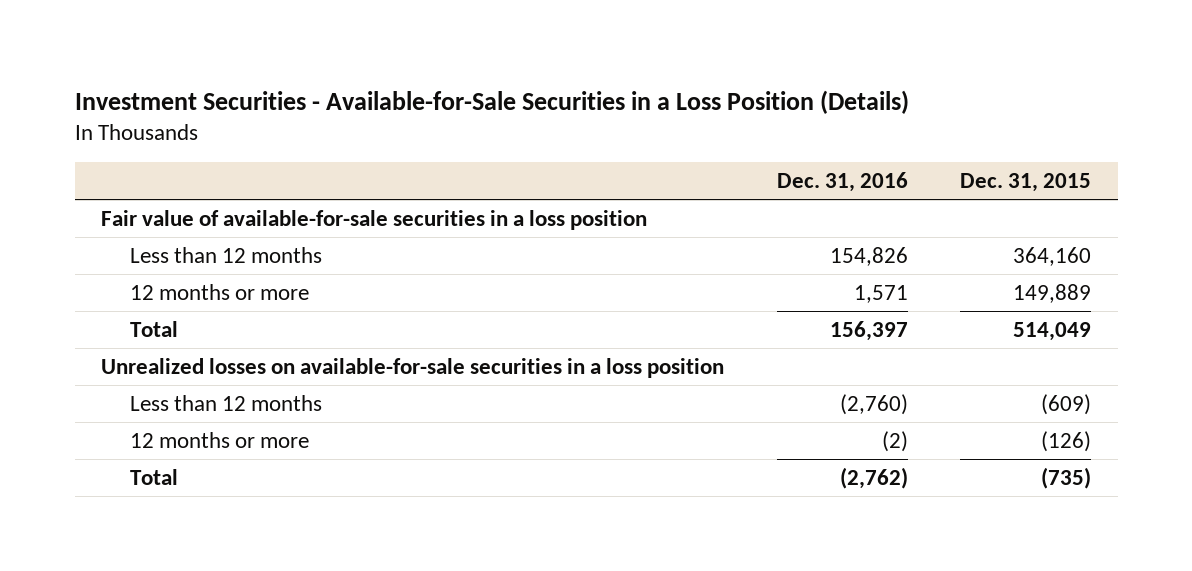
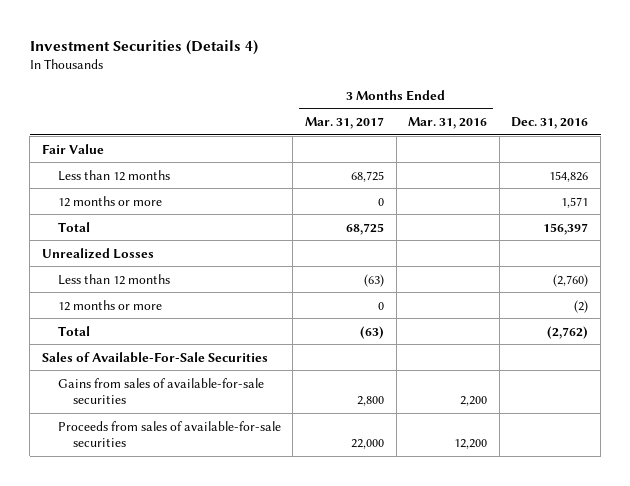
- Investment Securities - Available-for-Sale Securities in a Loss Position (Details)
+ Investment Securities (Details 4)
- | Dec. 31, 2016 | Dec. 31, 2015
+ | 3 Months Ended Mar. 31, 2017 | 3 Months Ended Mar. 31, 2016 | Dec. 31, 2016
- Fair value of available-for-sale securities in a loss position
+ Fair Value
- Unrealized losses on available-for-sale securities in a loss position
+ Unrealized Losses
+ Sales of Available-For-Sale Securities
+ Gains from sales of available-for-sale securities | 2,800 | 2,200 |
+ Proceeds from sales of available-for-sale securities | 22,000 | 12,200 |

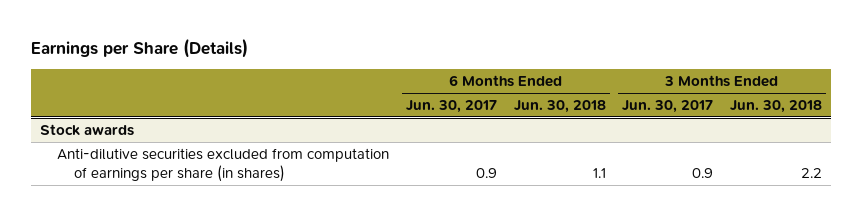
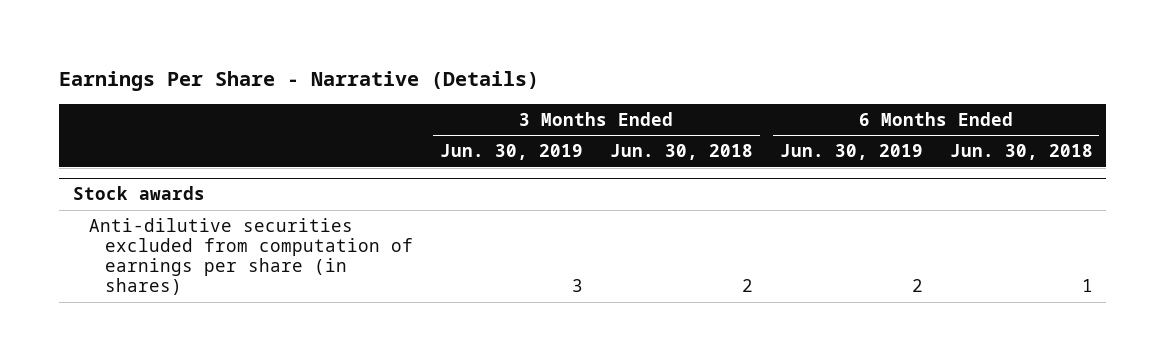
- Earnings per Share (Details)
+ Earnings Per Share - Narrative (Details)
- | 6 Months Ended Jun. 30, 2017 | 6 Months Ended Jun. 30, 2018 | 3 Months Ended Jun. 30, 2017 | 3 Months Ended Jun. 30, 2018
+ | 3 Months Ended Jun. 30, 2019 | 3 Months Ended Jun. 30, 2018 | 6 Months Ended Jun. 30, 2019 | 6 Months Ended Jun. 30, 2018
@ Stock awards
- Anti-dilutive securities excluded from computation of earnings per share (in shares) | 0.9 | 1.1 | 0.9 | 2.2
+ Anti-dilutive securities excluded from computation of earnings per share (in shares) | 3 | 2 | 2 | 1

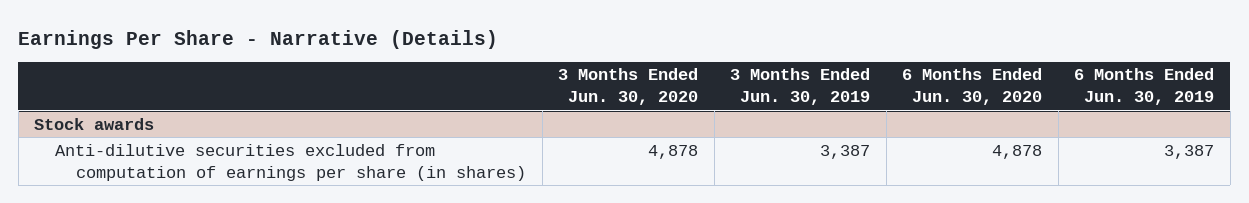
- | 3 Months Ended Jun. 30, 2019 | 3 Months Ended Jun. 30, 2018 | 6 Months Ended Jun. 30, 2019 | 6 Months Ended Jun. 30, 2018
+ | 3 Months Ended Jun. 30, 2020 | 3 Months Ended Jun. 30, 2019 | 6 Months Ended Jun. 30, 2020 | 6 Months Ended Jun. 30, 2019
@ Stock awards
- Anti-dilutive securities excluded from computation of earnings per share (in shares) | 3 | 2 | 2 | 1
+ Anti-dilutive securities excluded from computation of earnings per share (in shares) | 4,878 | 3,387 | 4,878 | 3,387

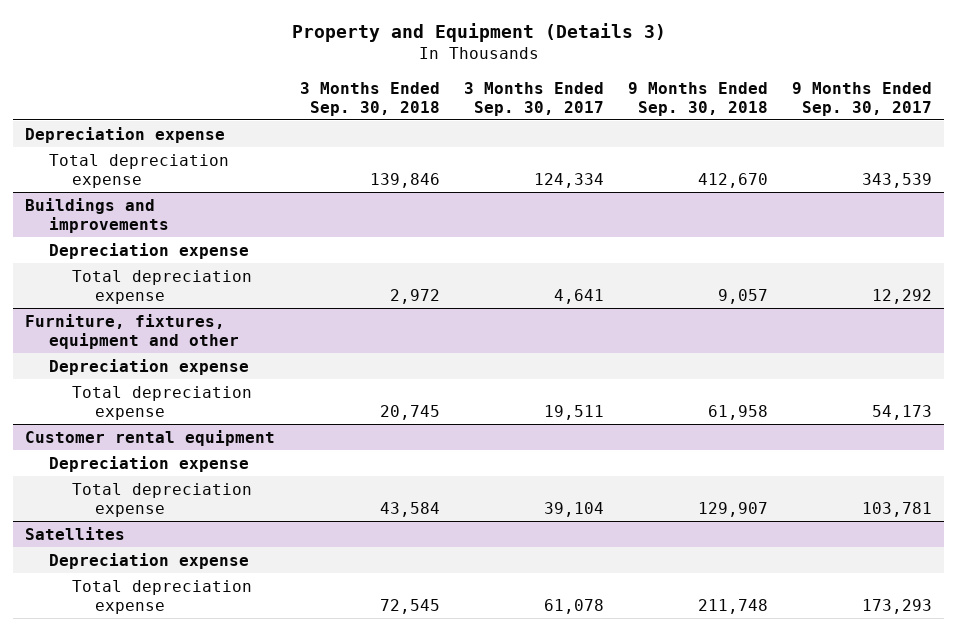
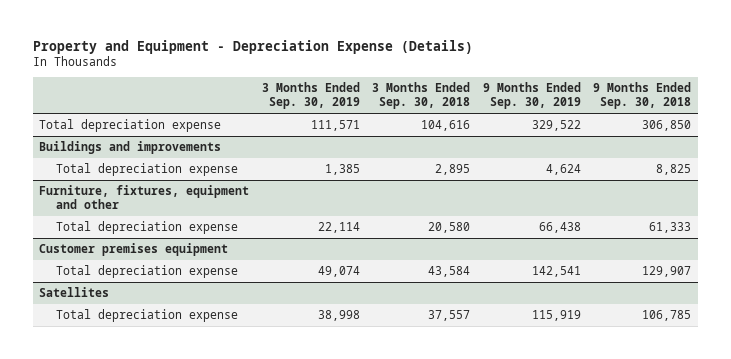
- Property and Equipment (Details 3)
+ Property and Equipment - Depreciation Expense (Details)
- | 3 Months Ended Sep. 30, 2018 | 3 Months Ended Sep. 30, 2017 | 9 Months Ended Sep. 30, 2018 | 9 Months Ended Sep. 30, 2017
+ | 3 Months Ended Sep. 30, 2019 | 3 Months Ended Sep. 30, 2018 | 9 Months Ended Sep. 30, 2019 | 9 Months Ended Sep. 30, 2018
- Depreciation expense
- Total depreciation expense | 139,846 | 124,334 | 412,670 | 343,539
+ Total depreciation expense | 111,571 | 104,616 | 329,522 | 306,850
@ Buildings and improvements
- Depreciation expense
- Total depreciation expense | 2,972 | 4,641 | 9,057 | 12,292
+ Total depreciation expense | 1,385 | 2,895 | 4,624 | 8,825
@ Furniture, fixtures, equipment and other
- Depreciation expense
- Total depreciation expense | 20,745 | 19,511 | 61,958 | 54,173
- Customer rental equipment
- Depreciation expense
@ Furniture, fixtures, equipment and other
+ Total depreciation expense | 22,114 | 20,580 | 66,438 | 61,333
+ Customer premises equipment
@ Satellites
- Depreciation expense
- Total depreciation expense | 72,545 | 61,078 | 211,748 | 173,293
+ Total depreciation expense | 38,998 | 37,557 | 115,919 | 106,785

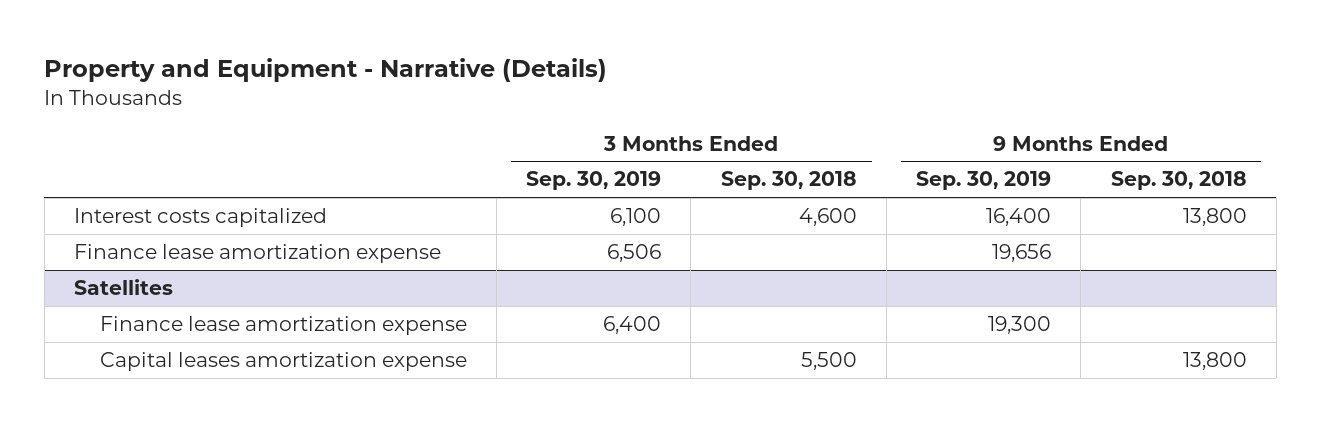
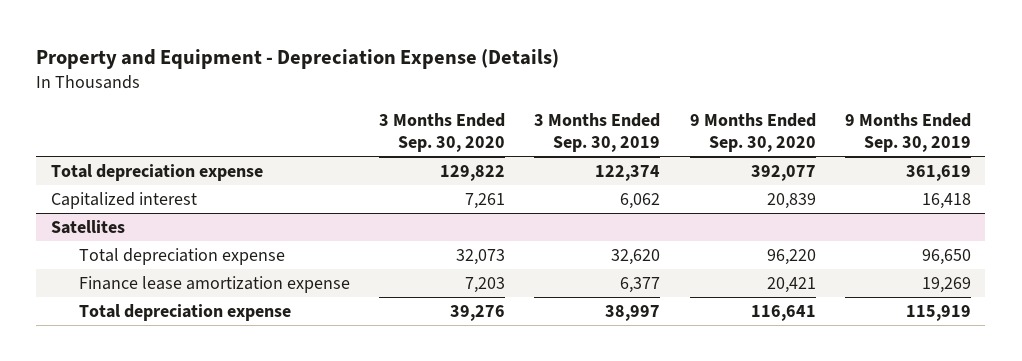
- Property and Equipment - Narrative (Details)
+ Property and Equipment - Depreciation Expense (Details)
- | 3 Months Ended Sep. 30, 2019 | 3 Months Ended Sep. 30, 2018 | 9 Months Ended Sep. 30, 2019 | 9 Months Ended Sep. 30, 2018
+ | 3 Months Ended Sep. 30, 2020 | 3 Months Ended Sep. 30, 2019 | 9 Months Ended Sep. 30, 2020 | 9 Months Ended Sep. 30, 2019
- Interest costs capitalized | 6,100 | 4,600 | 16,400 | 13,800
- Finance lease amortization expense | 6,506 | | 19,656 |
+ Total depreciation expense | 129,822 | 122,374 | 392,077 | 361,619
+ Capitalized interest | 7,261 | 6,062 | 20,839 | 16,418
@ Satellites
- Finance lease amortization expense | 6,400 | | 19,300 |
- Capital leases amortization expense | | 5,500 | | 13,800
+ Total depreciation expense | 32,073 | 32,620 | 96,220 | 96,650
+ Finance lease amortization expense | 7,203 | 6,377 | 20,421 | 19,269
+ Total depreciation expense | 39,276 | 38,997 | 116,641 | 115,919

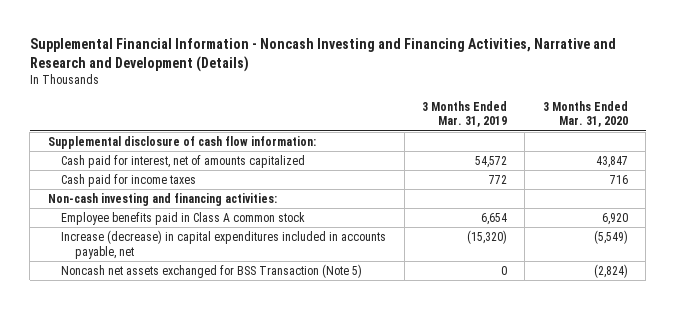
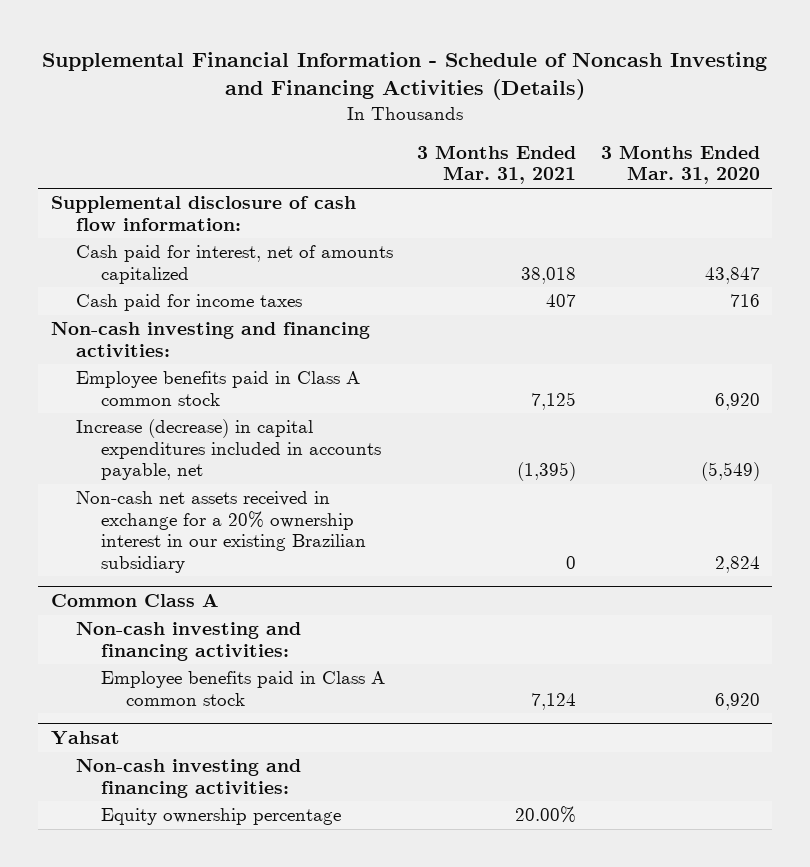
- Supplemental Financial Information - Noncash Investing and Financing Activities, Narrative and Research and Development (Details)
+ Supplemental Financial Information - Schedule of Noncash Investing and Financing Activities (Details)
- | 3 Months Ended Mar. 31, 2019 | 3 Months Ended Mar. 31, 2020
+ | 3 Months Ended Mar. 31, 2021 | 3 Months Ended Mar. 31, 2020
- Noncash net assets exchanged for BSS Transaction (Note 5) | 0 | (2,824)
+ Non-cash net assets received in exchange for a 20% ownership interest in our existing Brazilian subsidiary | 0 | 2,824
+ Common Class A
+ Non-cash investing and financing activities:
+ Employee benefits paid in Class A common stock | 7,124 | 6,920
+ Yahsat
+ Non-cash investing and financing activities:
+ Equity ownership percentage | 20.00% |

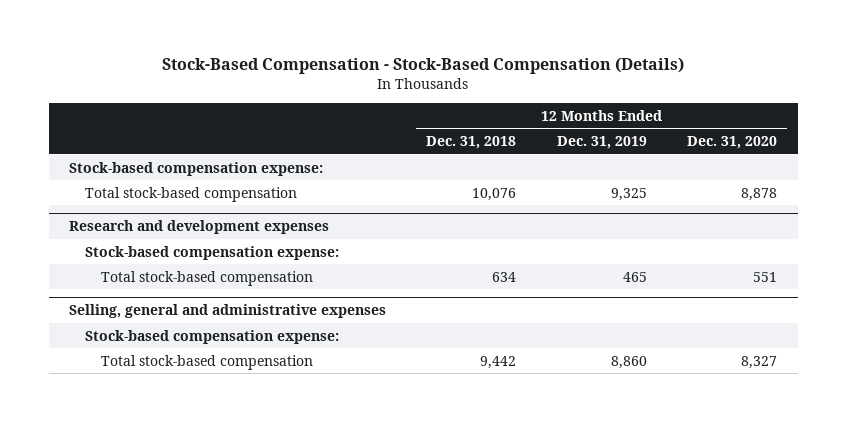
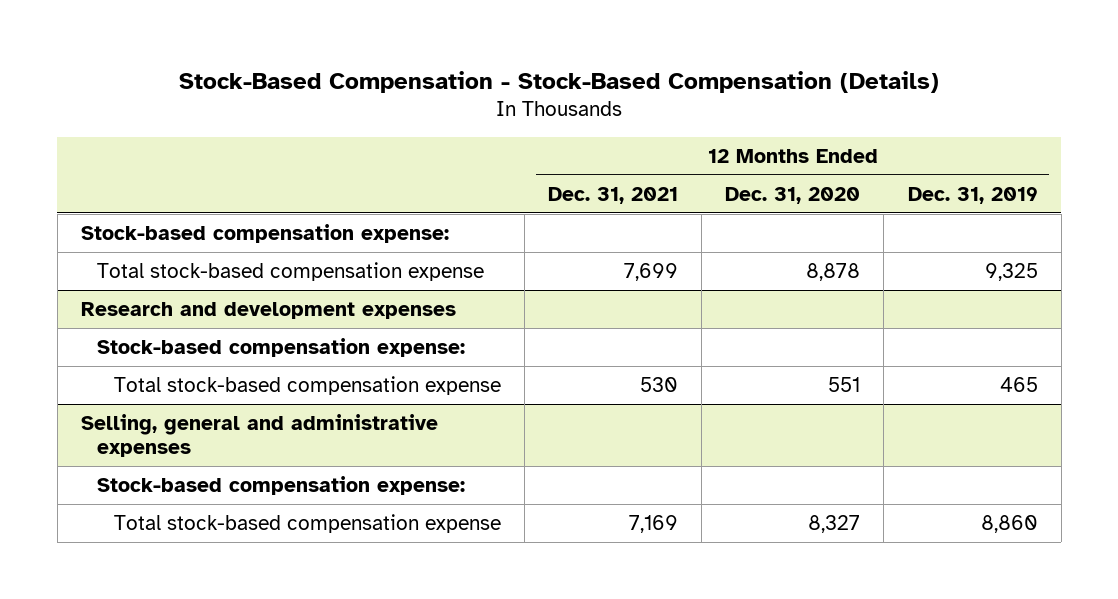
- | 12 Months Ended Dec. 31, 2018 | 12 Months Ended Dec. 31, 2019 | 12 Months Ended Dec. 31, 2020
+ | 12 Months Ended Dec. 31, 2021 | 12 Months Ended Dec. 31, 2020 | 12 Months Ended Dec. 31, 2019
- Total stock-based compensation | 10,076 | 9,325 | 8,878
+ Total stock-based compensation expense | 7,699 | 8,878 | 9,325
@ Research and development expenses
- Total stock-based compensation | 634 | 465 | 551
+ Total stock-based compensation expense | 530 | 551 | 465
@ Selling, general and administrative expenses
- Total stock-based compensation | 9,442 | 8,860 | 8,327
+ Total stock-based compensation expense | 7,169 | 8,327 | 8,860

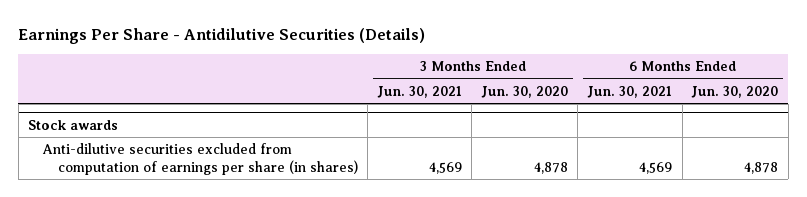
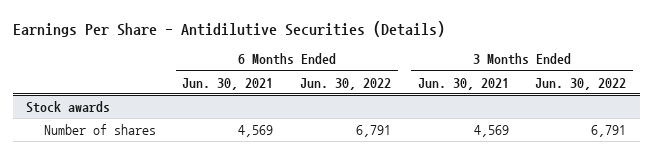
- | 3 Months Ended Jun. 30, 2021 | 3 Months Ended Jun. 30, 2020 | 6 Months Ended Jun. 30, 2021 | 6 Months Ended Jun. 30, 2020
+ | 6 Months Ended Jun. 30, 2021 | 6 Months Ended Jun. 30, 2022 | 3 Months Ended Jun. 30, 2021 | 3 Months Ended Jun. 30, 2022
@ Stock awards
- Anti-dilutive securities excluded from computation of earnings per share (in shares) | 4,569 | 4,878 | 4,569 | 4,878
+ Number of shares | 4,569 | 6,791 | 4,569 | 6,791

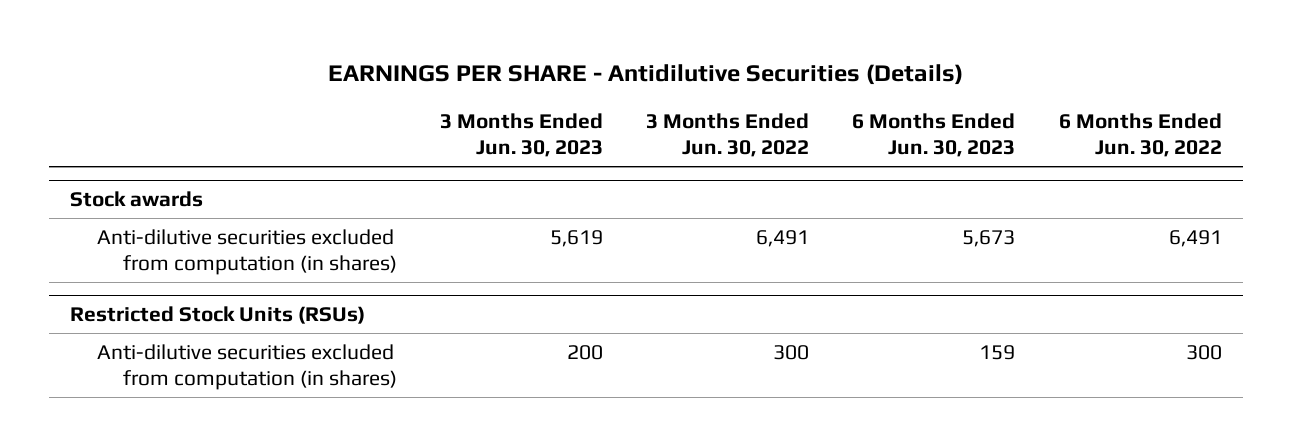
- Earnings Per Share - Antidilutive Securities (Details)
+ EARNINGS PER SHARE - Antidilutive Securities (Details)
- | 6 Months Ended Jun. 30, 2021 | 6 Months Ended Jun. 30, 2022 | 3 Months Ended Jun. 30, 2021 | 3 Months Ended Jun. 30, 2022
+ | 3 Months Ended Jun. 30, 2023 | 3 Months Ended Jun. 30, 2022 | 6 Months Ended Jun. 30, 2023 | 6 Months Ended Jun. 30, 2022
@ Stock awards
- Number of shares | 4,569 | 6,791 | 4,569 | 6,791
+ Anti-dilutive securities excluded from computation (in shares) | 5,619 | 6,491 | 5,673 | 6,491
+ Restricted Stock Units (RSUs)
+ Anti-dilutive securities excluded from computation (in shares) | 200 | 300 | 159 | 300

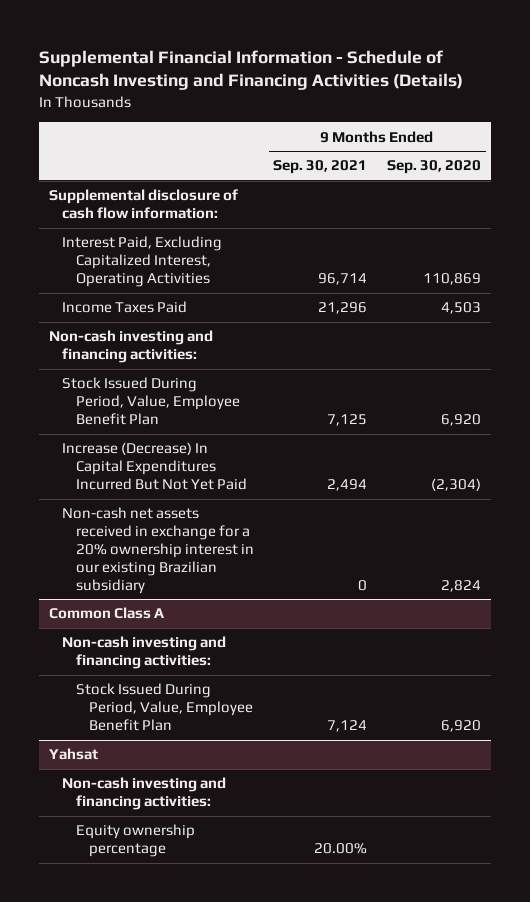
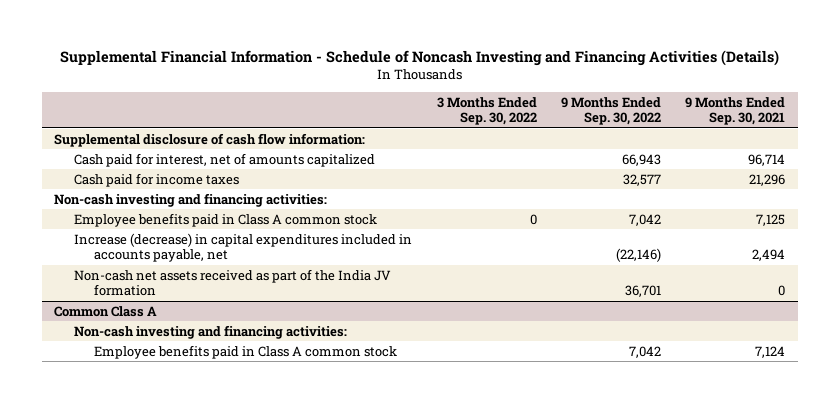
- | 9 Months Ended Sep. 30, 2021 | 9 Months Ended Sep. 30, 2020
+ | 3 Months Ended Sep. 30, 2022 | 9 Months Ended Sep. 30, 2022 | 9 Months Ended Sep. 30, 2021
- Interest Paid, Excluding Capitalized Interest, Operating Activities | 96,714 | 110,869
- Income Taxes Paid | 21,296 | 4,503
+ Cash paid for interest, net of amounts capitalized | | 66,943 | 96,714
+ Cash paid for income taxes | | 32,577 | 21,296
- Stock Issued During Period, Value, Employee Benefit Plan | 7,125 | 6,920
- Increase (Decrease) In Capital Expenditures Incurred But Not Yet Paid | 2,494 | (2,304)
- Non-cash net assets received in exchange for a 20% ownership interest in our existing Brazilian subsidiary | 0 | 2,824
+ Employee benefits paid in Class A common stock | 0 | 7,042 | 7,125
+ Increase (decrease) in capital expenditures included in accounts payable, net | | (22,146) | 2,494
+ Non-cash net assets received as part of the India JV formation | | 36,701 | 0
@ Common Class A
- Stock Issued During Period, Value, Employee Benefit Plan | 7,124 | 6,920
- Yahsat
- Non-cash investing and financing activities:
- Equity ownership percentage | 20.00% |
@ Common Class A
+ Employee benefits paid in Class A common stock | | 7,042 | 7,124

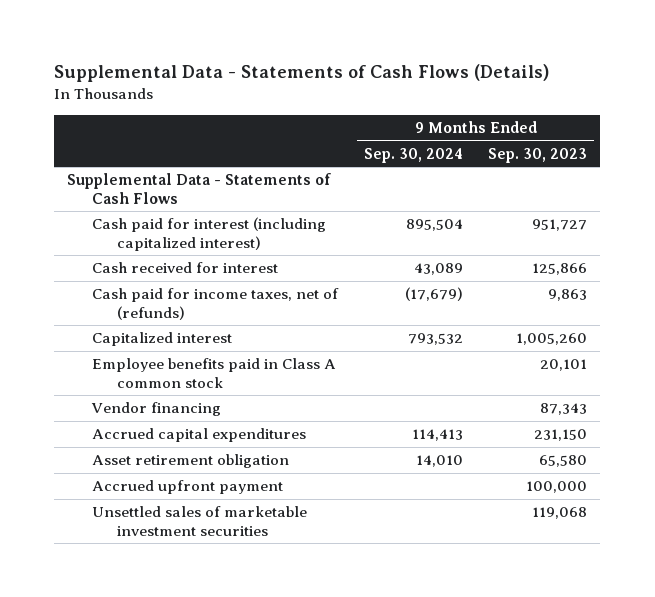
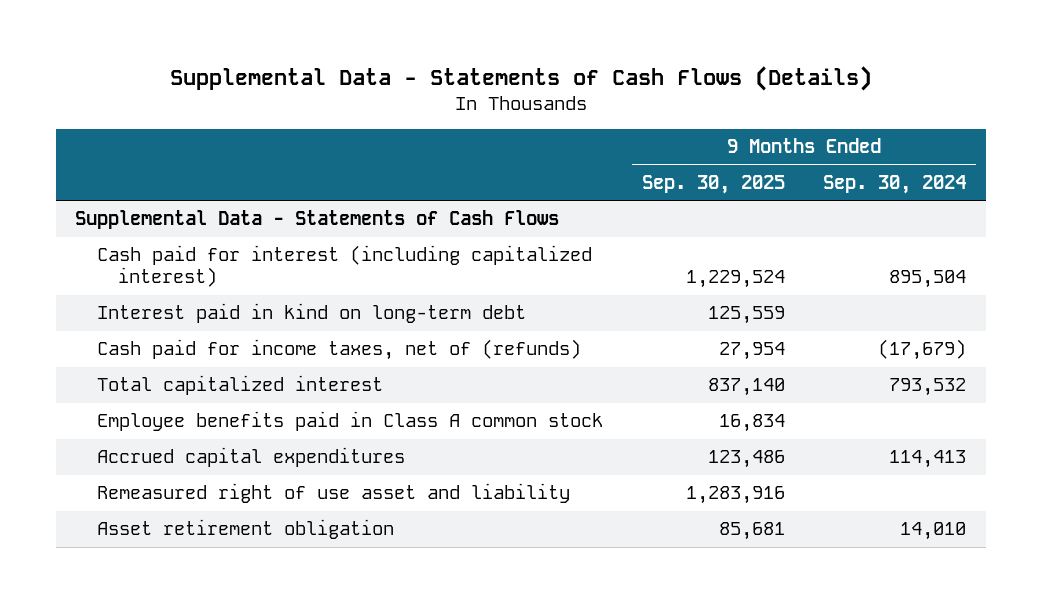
- | 9 Months Ended Sep. 30, 2024 | 9 Months Ended Sep. 30, 2023
+ | 9 Months Ended Sep. 30, 2025 | 9 Months Ended Sep. 30, 2024
- Cash received for interest | 43,089 | 125,866
+ Interest paid in kind on long-term debt | 125,559 |
- Capitalized interest | 793,532 | 1,005,260
+ Total capitalized interest | 837,140 | 793,532
- Vendor financing | | 87,343
+ Remeasured right of use asset and liability | 1,283,916 |
- Accrued upfront payment | | 100,000
- Unsettled sales of marketable investment securities | | 119,068

